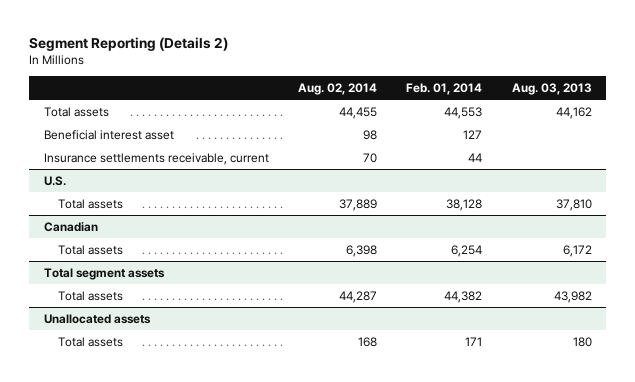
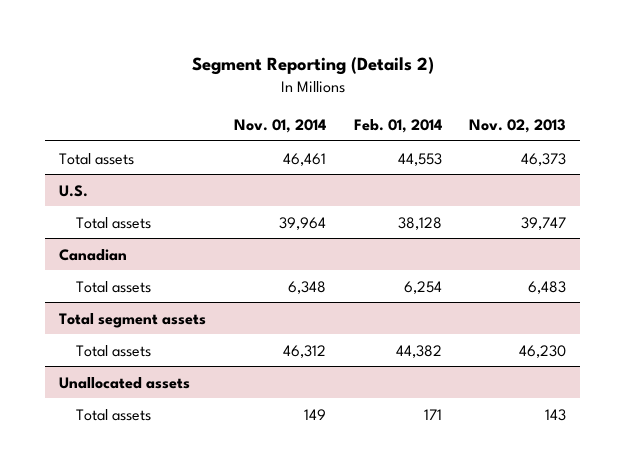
- | Aug. 02, 2014 | Feb. 01, 2014 | Aug. 03, 2013
+ | Nov. 01, 2014 | Feb. 01, 2014 | Nov. 02, 2013
- Beneficial interest asset | 98 | 127 |
- Insurance settlements receivable, current | 70 | 44 |

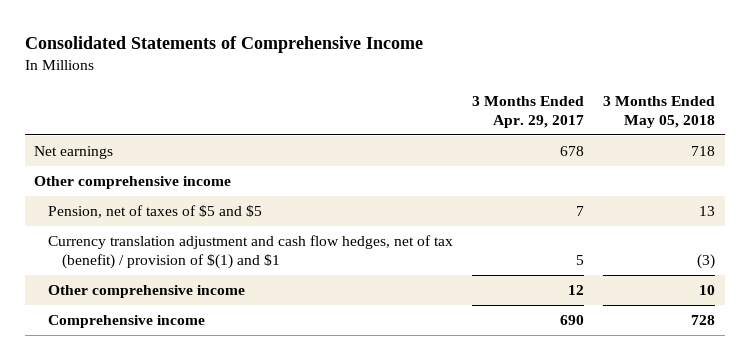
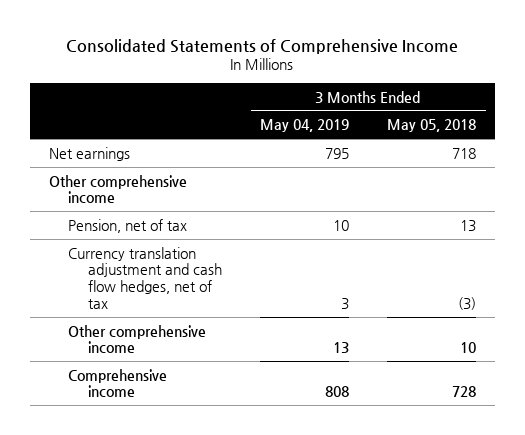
- | 3 Months Ended Apr. 29, 2017 | 3 Months Ended May 05, 2018
+ | 3 Months Ended May 04, 2019 | 3 Months Ended May 05, 2018
- Pension, net of taxes of $5 and $5 | 7 | 13
- Currency translation adjustment and cash flow hedges, net of tax (benefit) / provision of $(1) and $1 | 5 | (3)
+ Pension, net of tax | 10 | 13
+ Currency translation adjustment and cash flow hedges, net of tax | 3 | (3)

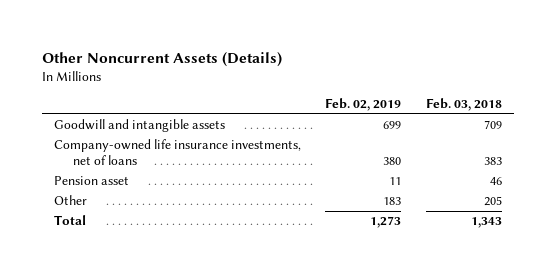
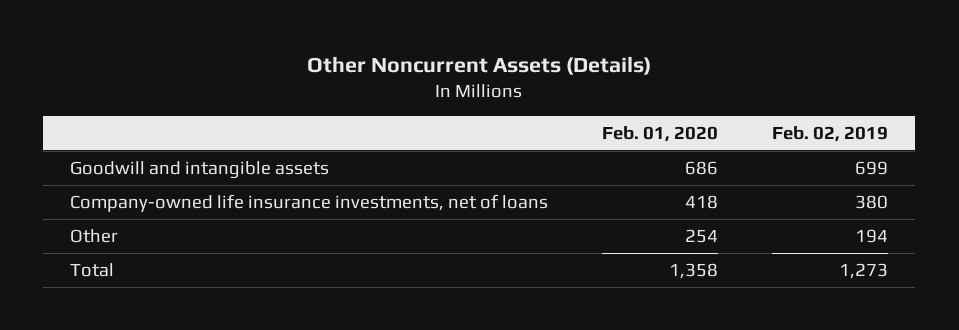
- | Feb. 02, 2019 | Feb. 03, 2018
+ | Feb. 01, 2020 | Feb. 02, 2019
- Pension asset | 11 | 46
- Other | 183 | 205
+ Other | 254 | 194

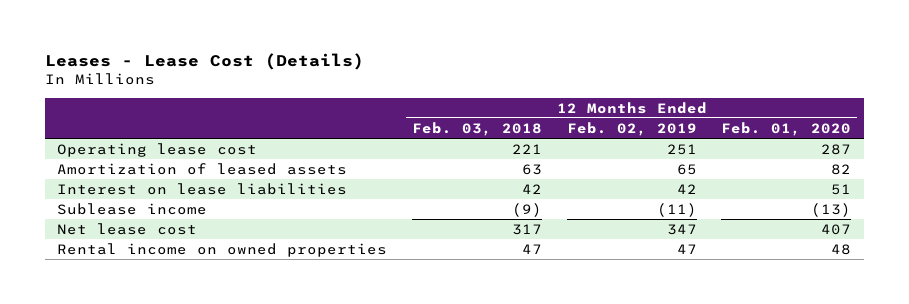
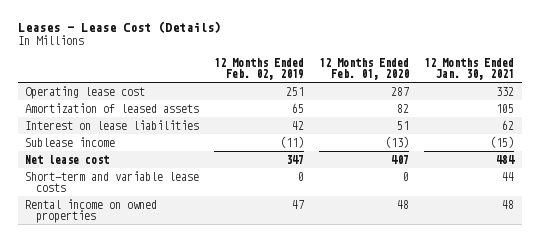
- | 12 Months Ended Feb. 03, 2018 | 12 Months Ended Feb. 02, 2019 | 12 Months Ended Feb. 01, 2020
+ | 12 Months Ended Feb. 02, 2019 | 12 Months Ended Feb. 01, 2020 | 12 Months Ended Jan. 30, 2021
+ Short-term and variable lease costs | 0 | 0 | 44

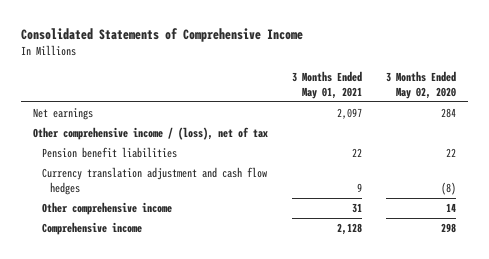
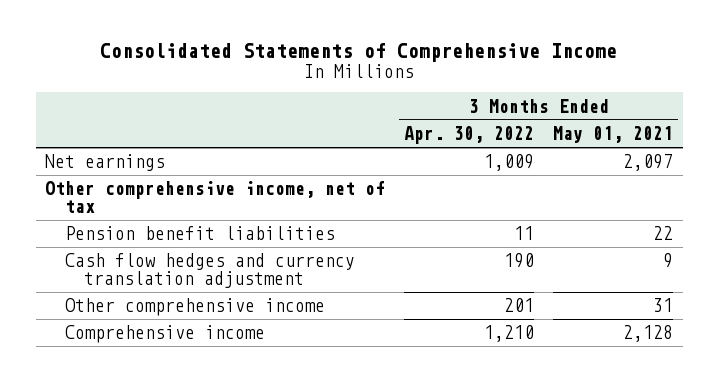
- | 3 Months Ended May 01, 2021 | 3 Months Ended May 02, 2020
+ | 3 Months Ended Apr. 30, 2022 | 3 Months Ended May 01, 2021
- Other comprehensive income / (loss), net of tax
+ Other comprehensive income, net of tax
- Currency translation adjustment and cash flow hedges | 9 | (8)
+ Cash flow hedges and currency translation adjustment | 190 | 9

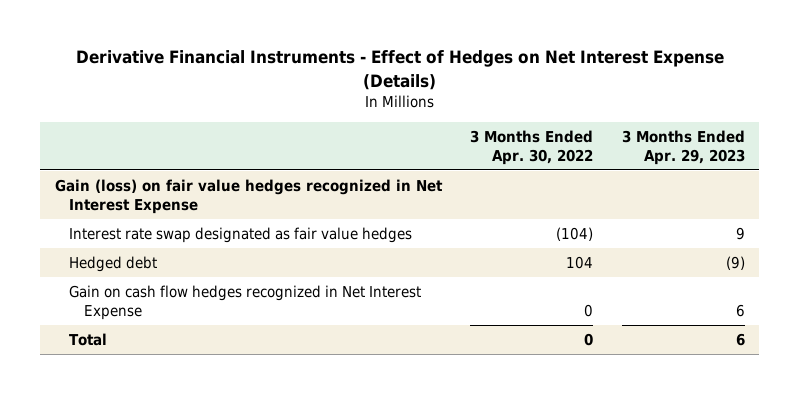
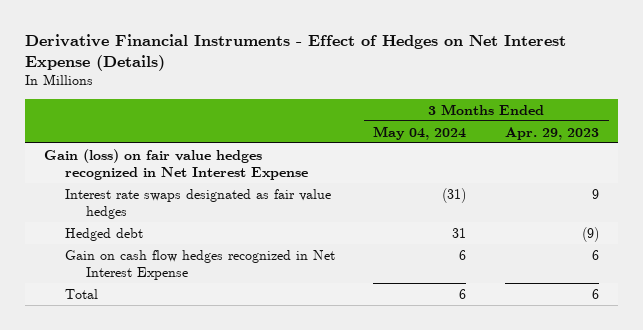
- | 3 Months Ended Apr. 30, 2022 | 3 Months Ended Apr. 29, 2023
+ | 3 Months Ended May 04, 2024 | 3 Months Ended Apr. 29, 2023
- Interest rate swap designated as fair value hedges | (104) | 9
+ Interest rate swaps designated as fair value hedges | (31) | 9

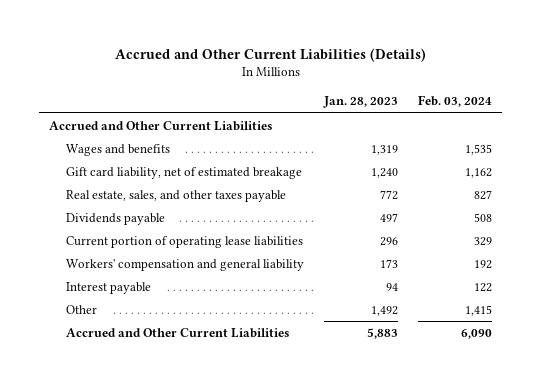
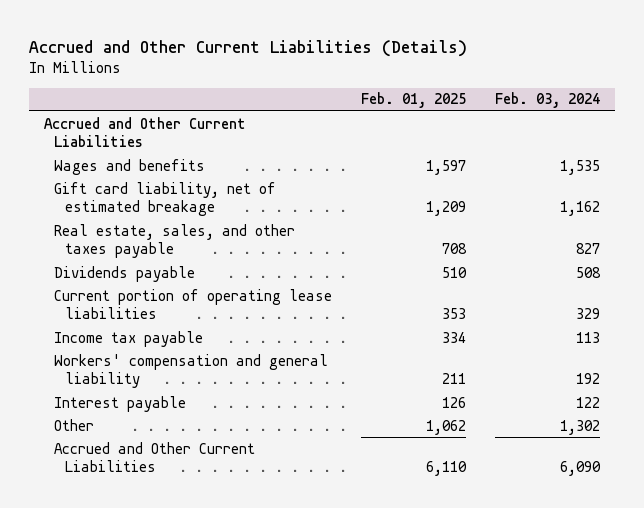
- | Jan. 28, 2023 | Feb. 03, 2024
+ | Feb. 01, 2025 | Feb. 03, 2024
+ Income tax payable | 334 | 113
- Other | 1,492 | 1,415
+ Other | 1,062 | 1,302

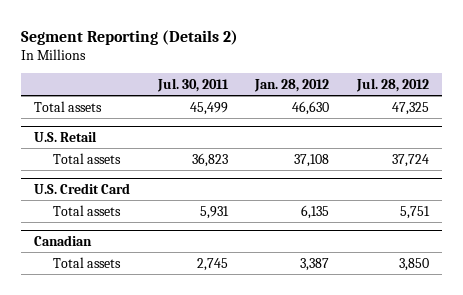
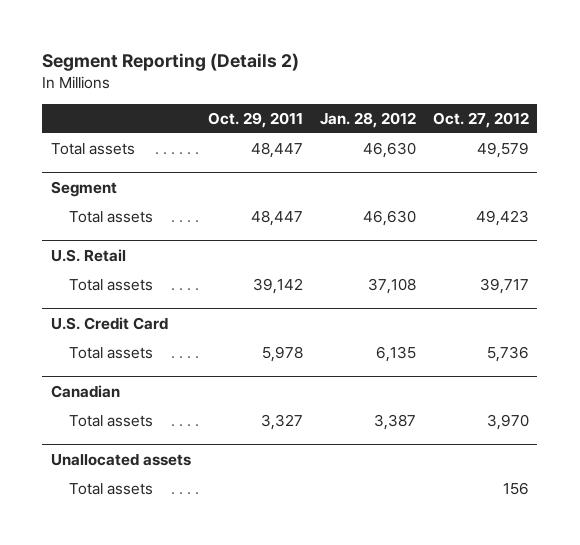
- | Jul. 30, 2011 | Jan. 28, 2012 | Jul. 28, 2012
+ | Oct. 29, 2011 | Jan. 28, 2012 | Oct. 27, 2012
+ Segment
+ Total assets | 48,447 | 46,630 | 49,423
+ Unallocated assets
+ Total assets | | | 156

